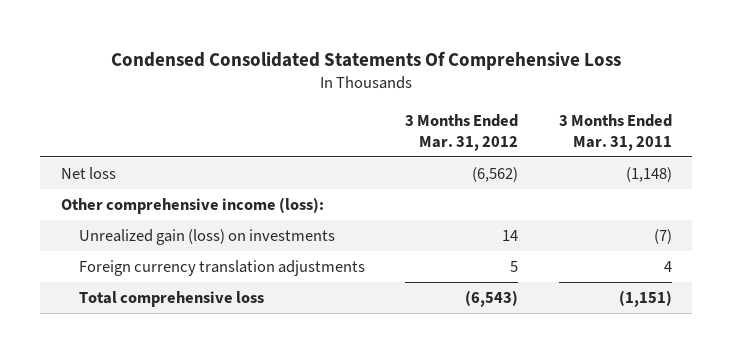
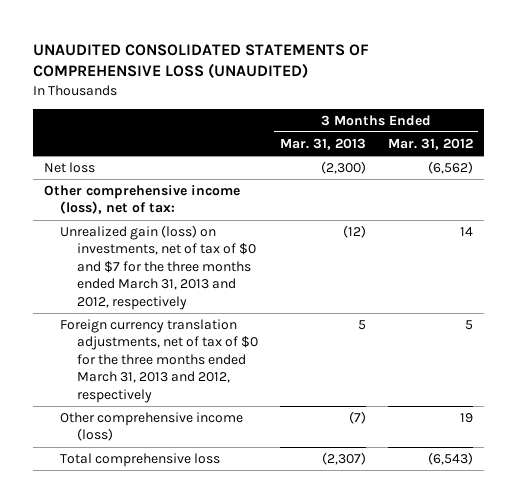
- Condensed Consolidated Statements Of Comprehensive Loss
+ UNAUDITED CONSOLIDATED STATEMENTS OF COMPREHENSIVE LOSS (UNAUDITED)
- | 3 Months Ended Mar. 31, 2012 | 3 Months Ended Mar. 31, 2011
+ | 3 Months Ended Mar. 31, 2013 | 3 Months Ended Mar. 31, 2012
- Other comprehensive income (loss):
- Unrealized gain (loss) on investments | 14 | (7)
- Foreign currency translation adjustments | 5 | 4
+ Other comprehensive income (loss), net of tax:
+ Unrealized gain (loss) on investments, net of tax of $0 and $7 for the three months ended March 31, 2013 and 2012, respectively | (12) | 14
+ Foreign currency translation adjustments, net of tax of $0 for the three months ended March 31, 2013 and 2012, respectively | 5 | 5
+ Other comprehensive income (loss) | (7) | 19

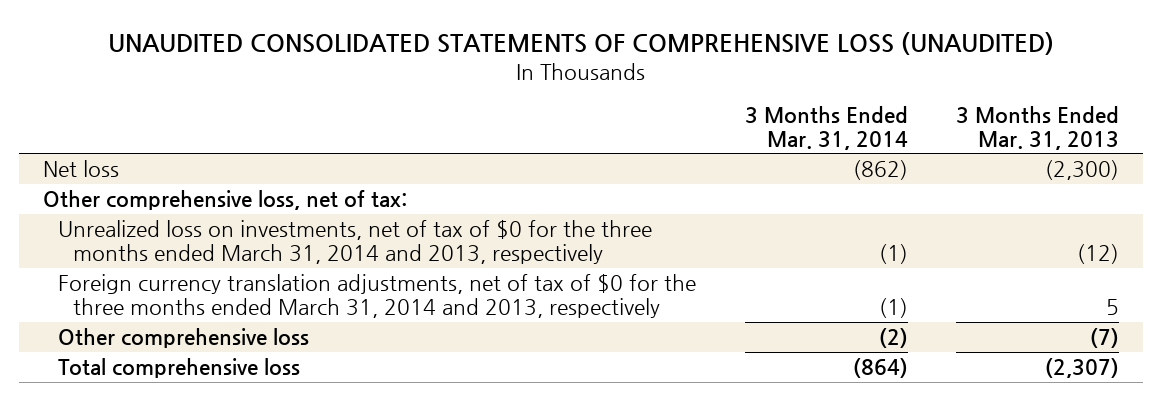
- | 3 Months Ended Mar. 31, 2013 | 3 Months Ended Mar. 31, 2012
+ | 3 Months Ended Mar. 31, 2014 | 3 Months Ended Mar. 31, 2013
- Other comprehensive income (loss), net of tax:
- Unrealized gain (loss) on investments, net of tax of $0 and $7 for the three months ended March 31, 2013 and 2012, respectively | (12) | 14
- Foreign currency translation adjustments, net of tax of $0 for the three months ended March 31, 2013 and 2012, respectively | 5 | 5
- Other comprehensive income (loss) | (7) | 19
+ Other comprehensive loss, net of tax:
+ Unrealized loss on investments, net of tax of $0 for the three months ended March 31, 2014 and 2013, respectively | (1) | (12)
+ Foreign currency translation adjustments, net of tax of $0 for the three months ended March 31, 2014 and 2013, respectively | (1) | 5
+ Other comprehensive loss | (2) | (7)

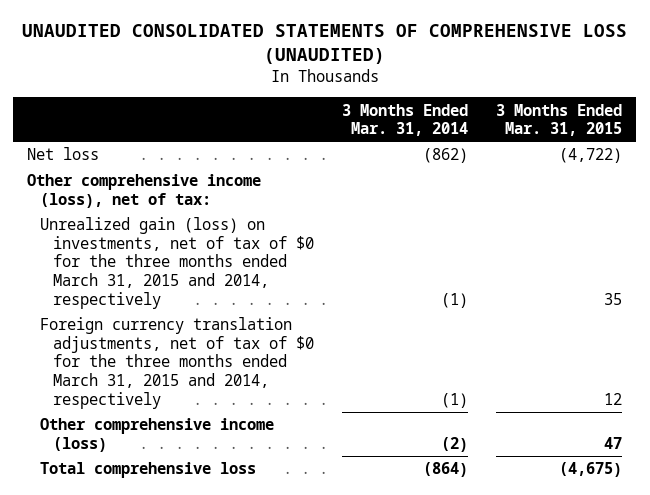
- | 3 Months Ended Mar. 31, 2014 | 3 Months Ended Mar. 31, 2013
+ | 3 Months Ended Mar. 31, 2014 | 3 Months Ended Mar. 31, 2015
- Other comprehensive loss, net of tax:
- Unrealized loss on investments, net of tax of $0 for the three months ended March 31, 2014 and 2013, respectively | (1) | (12)
- Foreign currency translation adjustments, net of tax of $0 for the three months ended March 31, 2014 and 2013, respectively | (1) | 5
- Other comprehensive loss | (2) | (7)
+ Other comprehensive income (loss), net of tax:
+ Unrealized gain (loss) on investments, net of tax of $0 for the three months ended March 31, 2015 and 2014, respectively | (1) | 35
+ Foreign currency translation adjustments, net of tax of $0 for the three months ended March 31, 2015 and 2014, respectively | (1) | 12
+ Other comprehensive income (loss) | (2) | 47

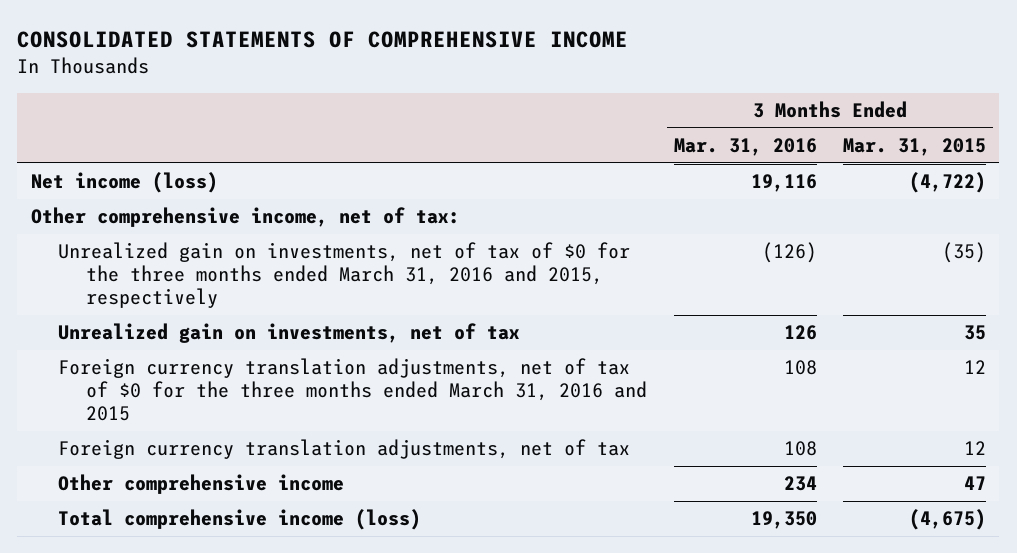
- UNAUDITED CONSOLIDATED STATEMENTS OF COMPREHENSIVE LOSS (UNAUDITED)
+ CONSOLIDATED STATEMENTS OF COMPREHENSIVE INCOME
- | 3 Months Ended Mar. 31, 2014 | 3 Months Ended Mar. 31, 2015
+ | 3 Months Ended Mar. 31, 2016 | 3 Months Ended Mar. 31, 2015
- Net loss | (862) | (4,722)
- Other comprehensive income (loss), net of tax:
- Unrealized gain (loss) on investments, net of tax of $0 for the three months ended March 31, 2015 and 2014, respectively | (1) | 35
- Foreign currency translation adjustments, net of tax of $0 for the three months ended March 31, 2015 and 2014, respectively | (1) | 12
- Other comprehensive income (loss) | (2) | 47
- Total comprehensive loss | (864) | (4,675)
+ Net income (loss) | 19,116 | (4,722)
+ Other comprehensive income, net of tax:
+ Unrealized gain on investments, net of tax of $0 for the three months ended March 31, 2016 and 2015, respectively | (126) | (35)
+ Unrealized gain on investments, net of tax | 126 | 35
+ Foreign currency translation adjustments, net of tax of $0 for the three months ended March 31, 2016 and 2015 | 108 | 12
+ Foreign currency translation adjustments, net of tax | 108 | 12
+ Other comprehensive income | 234 | 47
+ Total comprehensive income (loss) | 19,350 | (4,675)

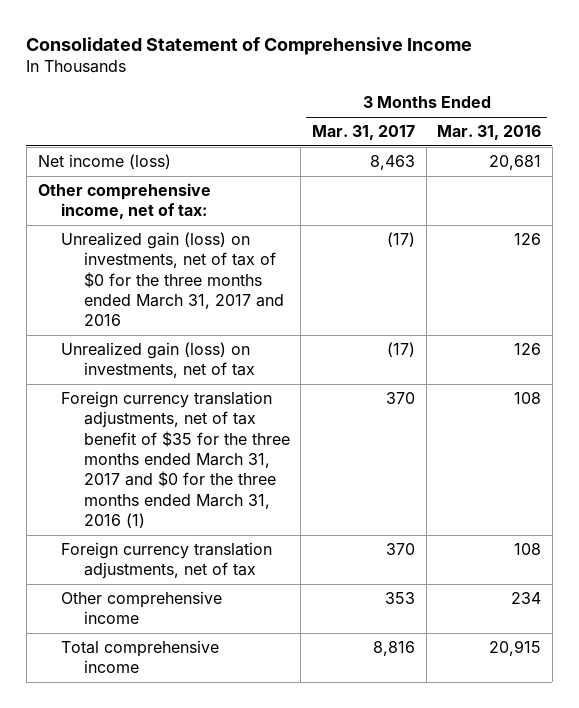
- CONSOLIDATED STATEMENTS OF COMPREHENSIVE INCOME
+ Consolidated Statement of Comprehensive Income
- | 3 Months Ended Mar. 31, 2016 | 3 Months Ended Mar. 31, 2015
+ | 3 Months Ended Mar. 31, 2017 | 3 Months Ended Mar. 31, 2016
- Net income (loss) | 19,116 | (4,722)
+ Net income (loss) | 8,463 | 20,681
- Unrealized gain on investments, net of tax of $0 for the three months ended March 31, 2016 and 2015, respectively | (126) | (35)
- Unrealized gain on investments, net of tax | 126 | 35
- Foreign currency translation adjustments, net of tax of $0 for the three months ended March 31, 2016 and 2015 | 108 | 12
+ Unrealized gain (loss) on investments, net of tax of $0 for the three months ended March 31, 2017 and 2016 | (17) | 126
+ Unrealized gain (loss) on investments, net of tax | (17) | 126
+ Foreign currency translation adjustments, net of tax benefit of $35 for the three months ended March 31, 2017 and $0 for the three months ended March 31, 2016 (1) | 370 | 108
- Total comprehensive income (loss) | 19,350 | (4,675)
+ Total comprehensive income | 8,816 | 20,915

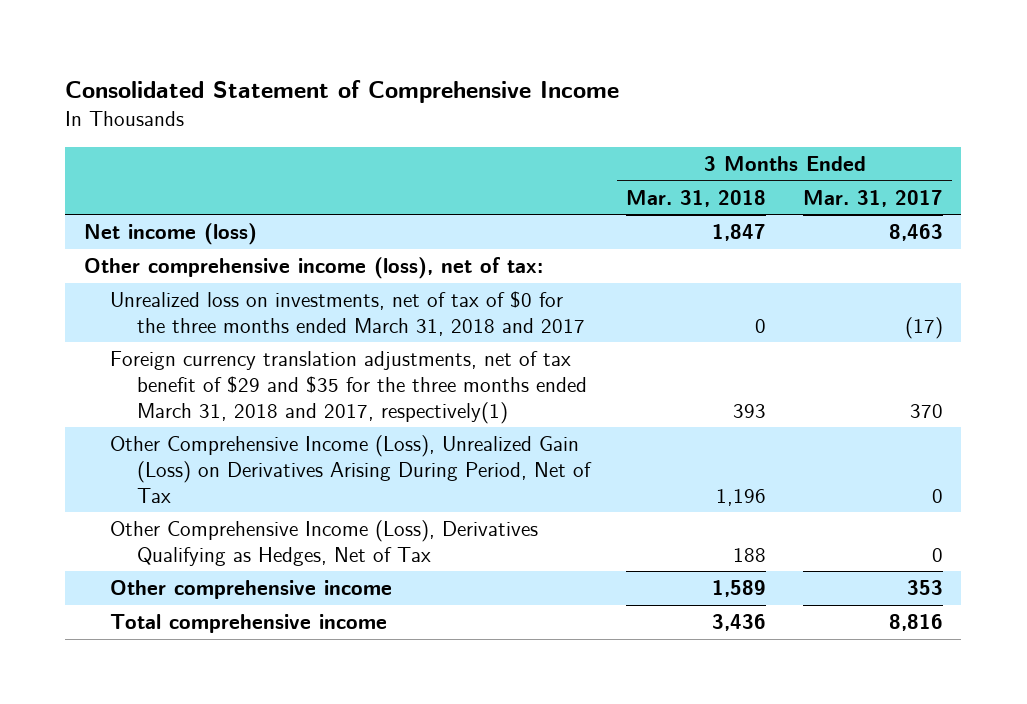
- | 3 Months Ended Mar. 31, 2017 | 3 Months Ended Mar. 31, 2016
+ | 3 Months Ended Mar. 31, 2018 | 3 Months Ended Mar. 31, 2017
- Other comprehensive income, net of tax:
- Unrealized gain (loss) on investments, net of tax of $0 for the three months ended March 31, 2017 and 2016 | (17) | 126
- Unrealized gain (loss) on investments, net of tax | (17) | 126
- Foreign currency translation adjustments, net of tax benefit of $35 for the three months ended March 31, 2017 and $0 for the three months ended March 31, 2016 (1) | 370 | 108
- Foreign currency translation adjustments, net of tax | 370 | 108
+ Other comprehensive income (loss), net of tax:
+ Unrealized loss on investments, net of tax of $0 for the three months ended March 31, 2018 and 2017 | 0 | (17)
+ Foreign currency translation adjustments, net of tax benefit of $29 and $35 for the three months ended March 31, 2018 and 2017, respectively(1) | 393 | 370
+ Other Comprehensive Income (Loss), Unrealized Gain (Loss) on Derivatives Arising During Period, Net of Tax | 1,196 | 0
+ Other Comprehensive Income (Loss), Derivatives Qualifying as Hedges, Net of Tax | 188 | 0

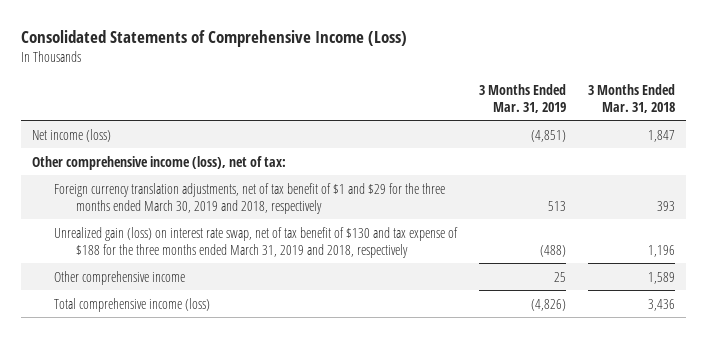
- Consolidated Statement of Comprehensive Income
+ Consolidated Statements of Comprehensive Income (Loss)
- | 3 Months Ended Mar. 31, 2018 | 3 Months Ended Mar. 31, 2017
+ | 3 Months Ended Mar. 31, 2019 | 3 Months Ended Mar. 31, 2018
- Unrealized loss on investments, net of tax of $0 for the three months ended March 31, 2018 and 2017 | 0 | (17)
- Foreign currency translation adjustments, net of tax benefit of $29 and $35 for the three months ended March 31, 2018 and 2017, respectively(1) | 393 | 370
- Other Comprehensive Income (Loss), Unrealized Gain (Loss) on Derivatives Arising During Period, Net of Tax | 1,196 | 0
- Other Comprehensive Income (Loss), Derivatives Qualifying as Hedges, Net of Tax | 188 | 0
+ Foreign currency translation adjustments, net of tax benefit of $1 and $29 for the three months ended March 30, 2019 and 2018, respectively | 513 | 393
+ Unrealized gain (loss) on interest rate swap, net of tax benefit of $130 and tax expense of $188 for the three months ended March 31, 2019 and 2018, respectively | (488) | 1,196
- Total comprehensive income | 3,436 | 8,816
+ Total comprehensive income (loss) | (4,826) | 3,436

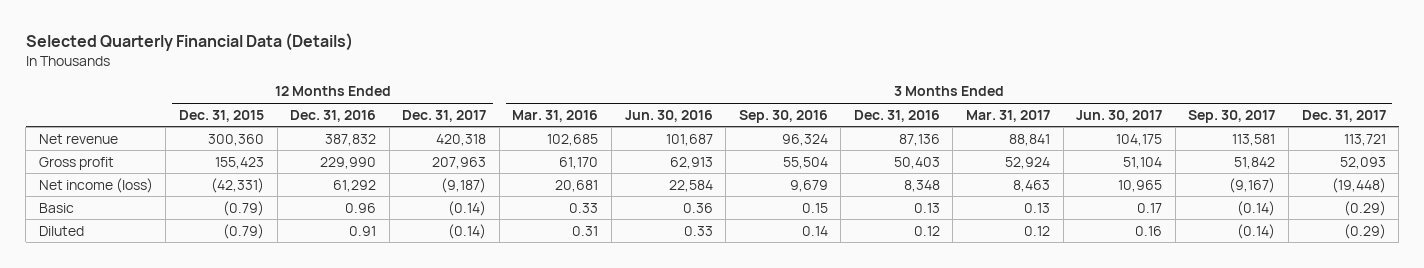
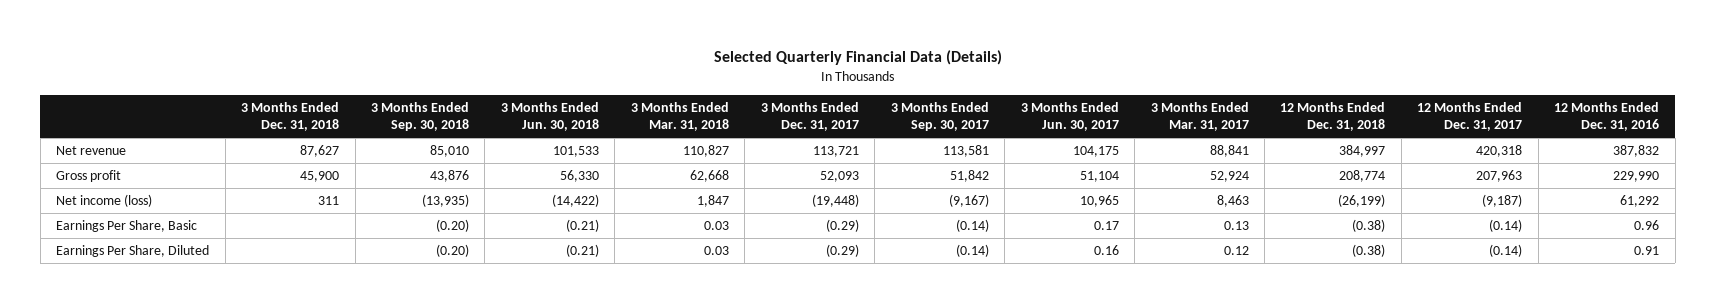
- | 12 Months Ended Dec. 31, 2015 | 12 Months Ended Dec. 31, 2016 | 12 Months Ended Dec. 31, 2017 | 3 Months Ended Mar. 31, 2016 | 3 Months Ended Jun. 30, 2016 | 3 Months Ended Sep. 30, 2016 | 3 Months Ended Dec. 31, 2016 | 3 Months Ended Mar. 31, 2017 | 3 Months Ended Jun. 30, 2017 | 3 Months Ended Sep. 30, 2017 | 3 Months Ended Dec. 31, 2017
+ | 3 Months Ended Dec. 31, 2018 | 3 Months Ended Sep. 30, 2018 | 3 Months Ended Jun. 30, 2018 | 3 Months Ended Mar. 31, 2018 | 3 Months Ended Dec. 31, 2017 | 3 Months Ended Sep. 30, 2017 | 3 Months Ended Jun. 30, 2017 | 3 Months Ended Mar. 31, 2017 | 12 Months Ended Dec. 31, 2018 | 12 Months Ended Dec. 31, 2017 | 12 Months Ended Dec. 31, 2016
- Basic | (0.79) | 0.96 | (0.14) | 0.33 | 0.36 | 0.15 | 0.13 | 0.13 | 0.17 | (0.14) | (0.29)
- Diluted | (0.79) | 0.91 | (0.14) | 0.31 | 0.33 | 0.14 | 0.12 | 0.12 | 0.16 | (0.14) | (0.29)
+ Earnings Per Share, Basic | | (0.20) | (0.21) | 0.03 | (0.29) | (0.14) | 0.17 | 0.13 | (0.38) | (0.14) | 0.96
+ Earnings Per Share, Diluted | | (0.20) | (0.21) | 0.03 | (0.29) | (0.14) | 0.16 | 0.12 | (0.38) | (0.14) | 0.91

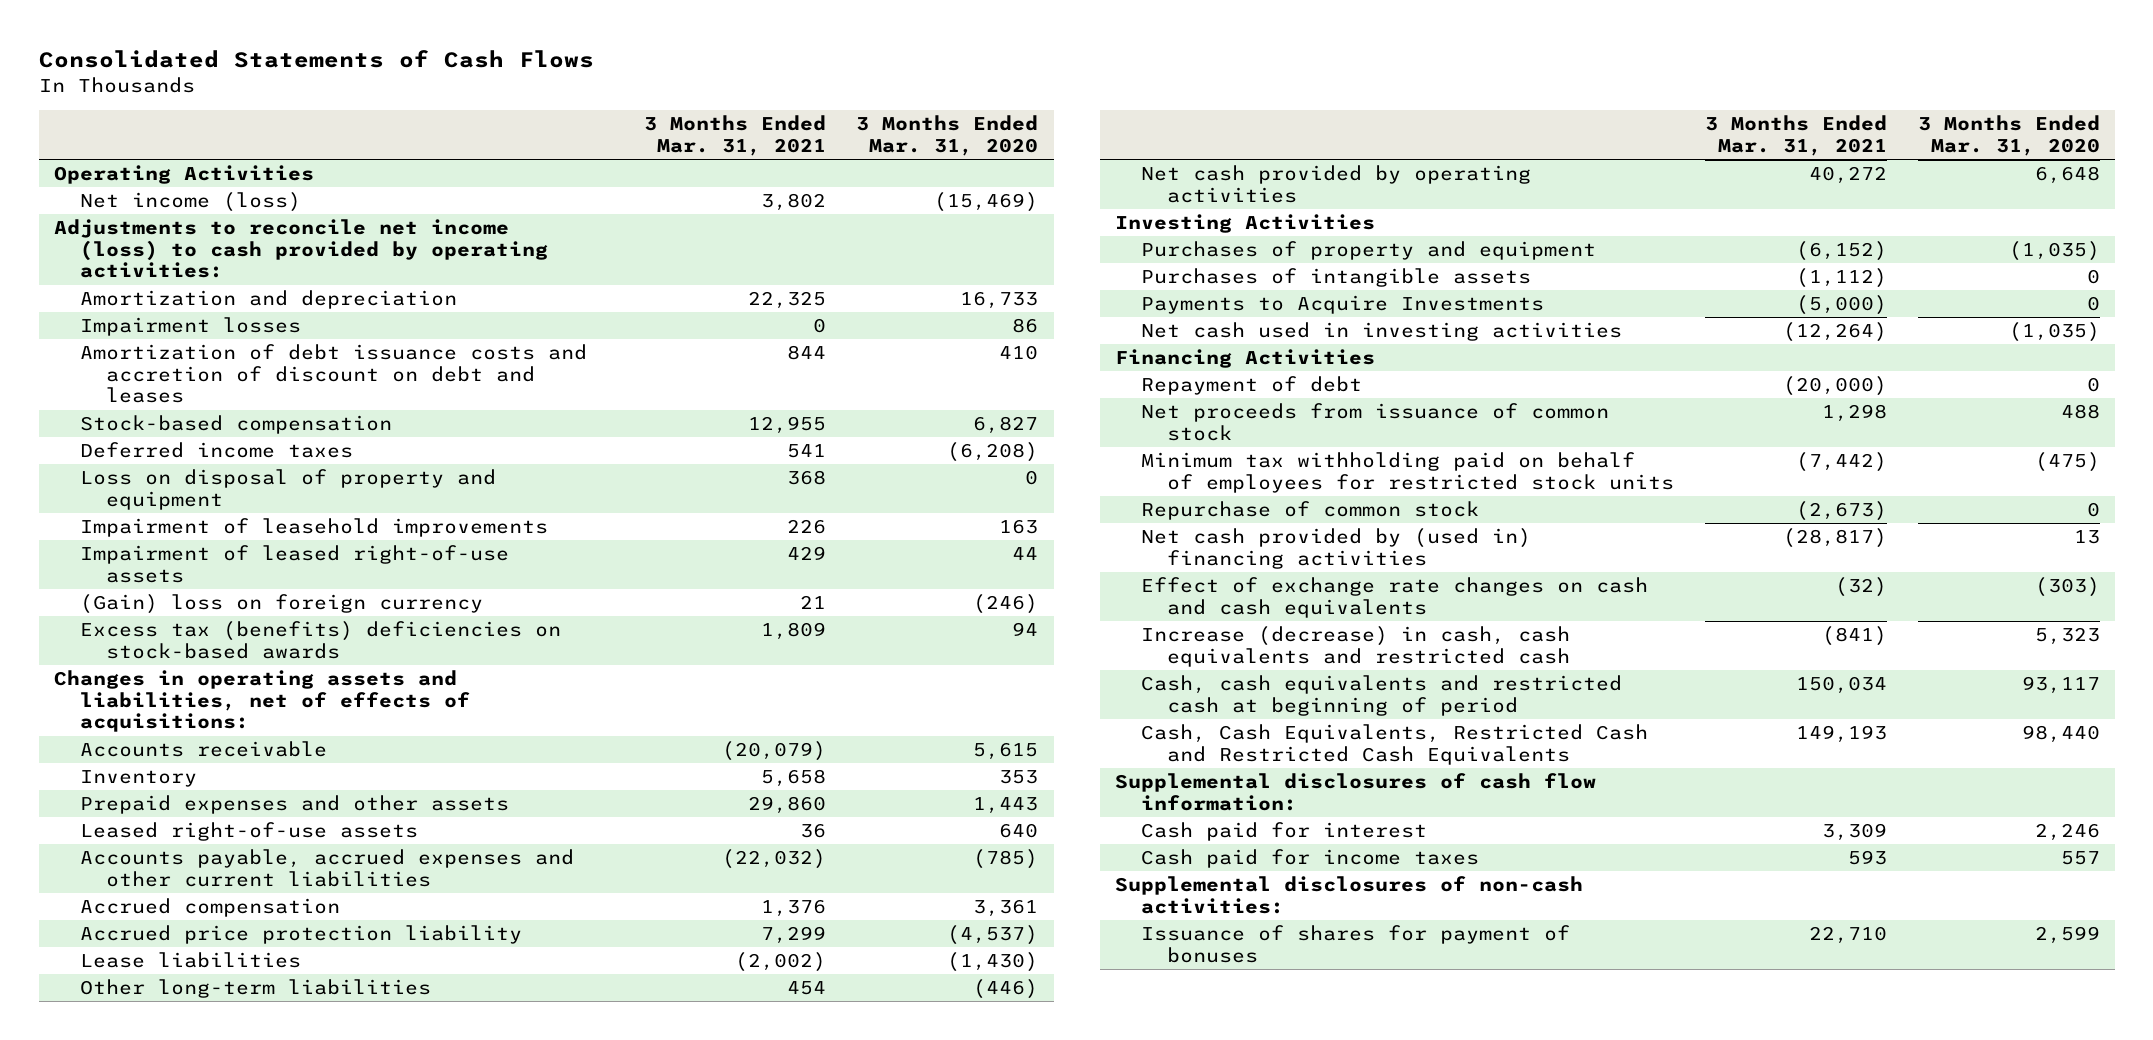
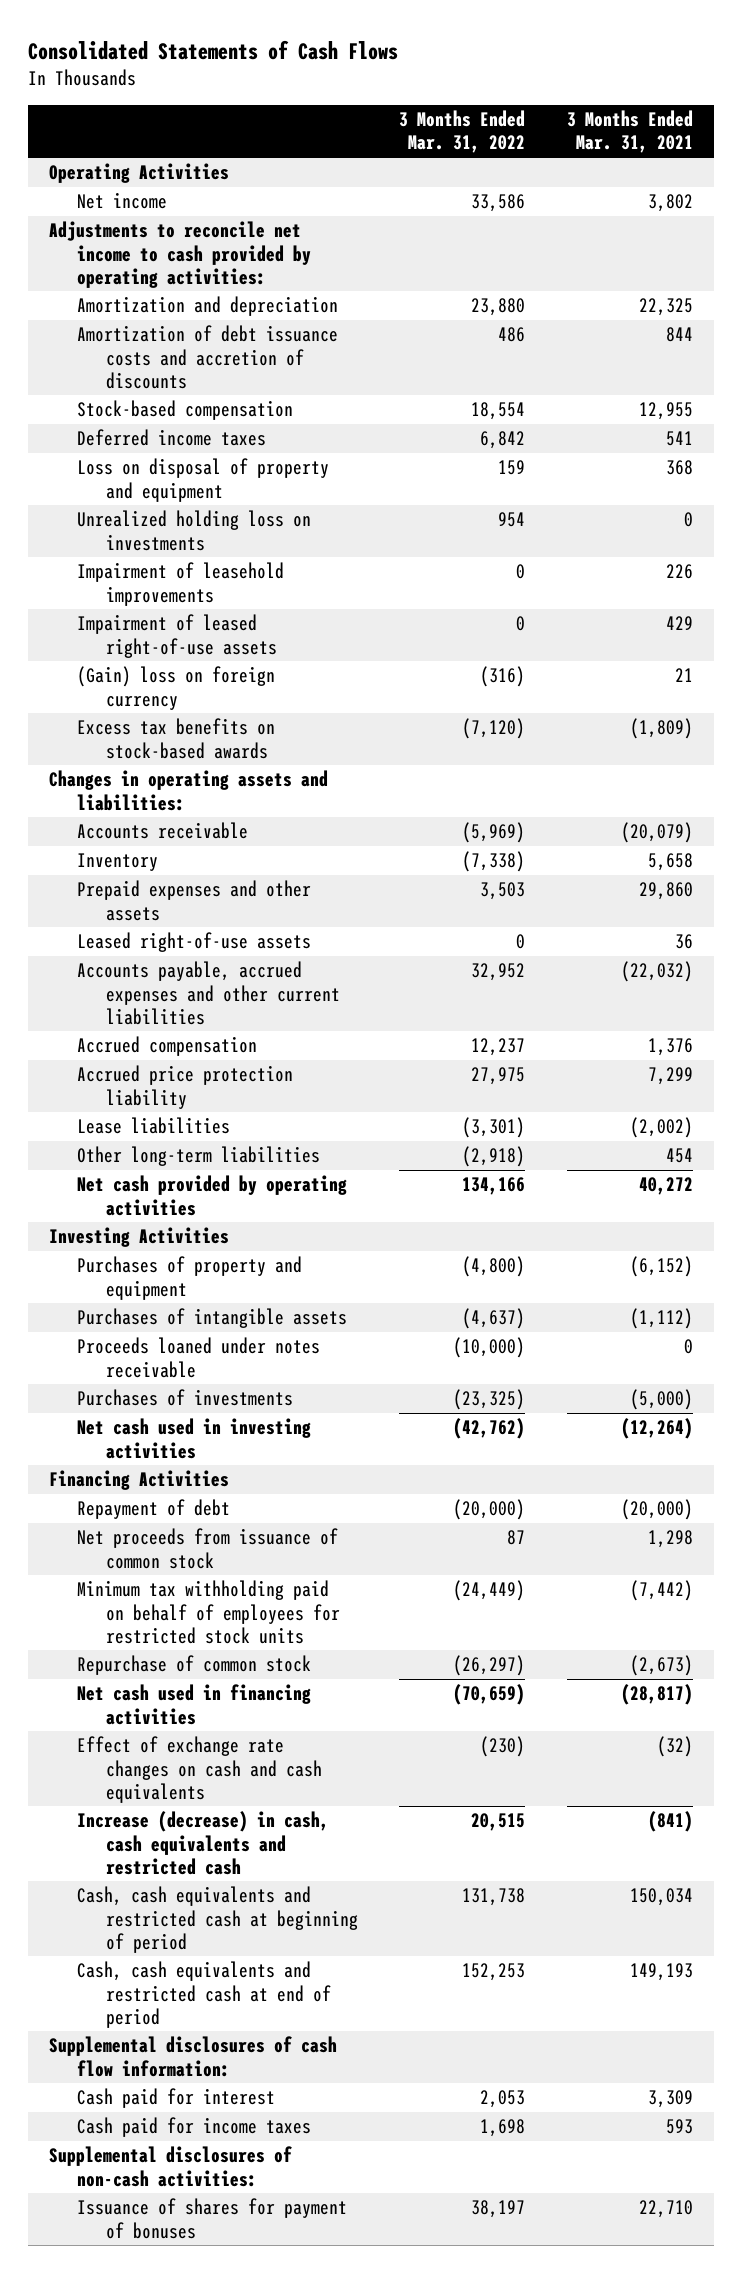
- | 3 Months Ended Mar. 31, 2021 | 3 Months Ended Mar. 31, 2020
+ | 3 Months Ended Mar. 31, 2022 | 3 Months Ended Mar. 31, 2021
- Net income (loss) | 3,802 | (15,469)
- Adjustments to reconcile net income (loss) to cash provided by operating activities:
+ Net income | 33,586 | 3,802
+ Adjustments to reconcile net income to cash provided by operating activities:
- Impairment losses | 0 | 86
- Amortization of debt issuance costs and accretion of discount on debt and leases | 844 | 410
+ Amortization of debt issuance costs and accretion of discounts | 486 | 844
+ Unrealized holding loss on investments | 954 | 0
- Excess tax (benefits) deficiencies on stock-based awards | 1,809 | 94
- Changes in operating assets and liabilities, net of effects of acquisitions:
+ Excess tax benefits on stock-based awards | (7,120) | (1,809)
+ Changes in operating assets and liabilities:
- Payments to Acquire Investments | (5,000) | 0
+ Proceeds loaned under notes receivable | (10,000) | 0
+ Purchases of investments | (23,325) | (5,000)
- Net cash provided by (used in) financing activities | (28,817) | 13
+ Net cash used in financing activities | (70,659) | (28,817)
- Cash, Cash Equivalents, Restricted Cash and Restricted Cash Equivalents | 149,193 | 98,440
+ Cash, cash equivalents and restricted cash at end of period | 152,253 | 149,193

